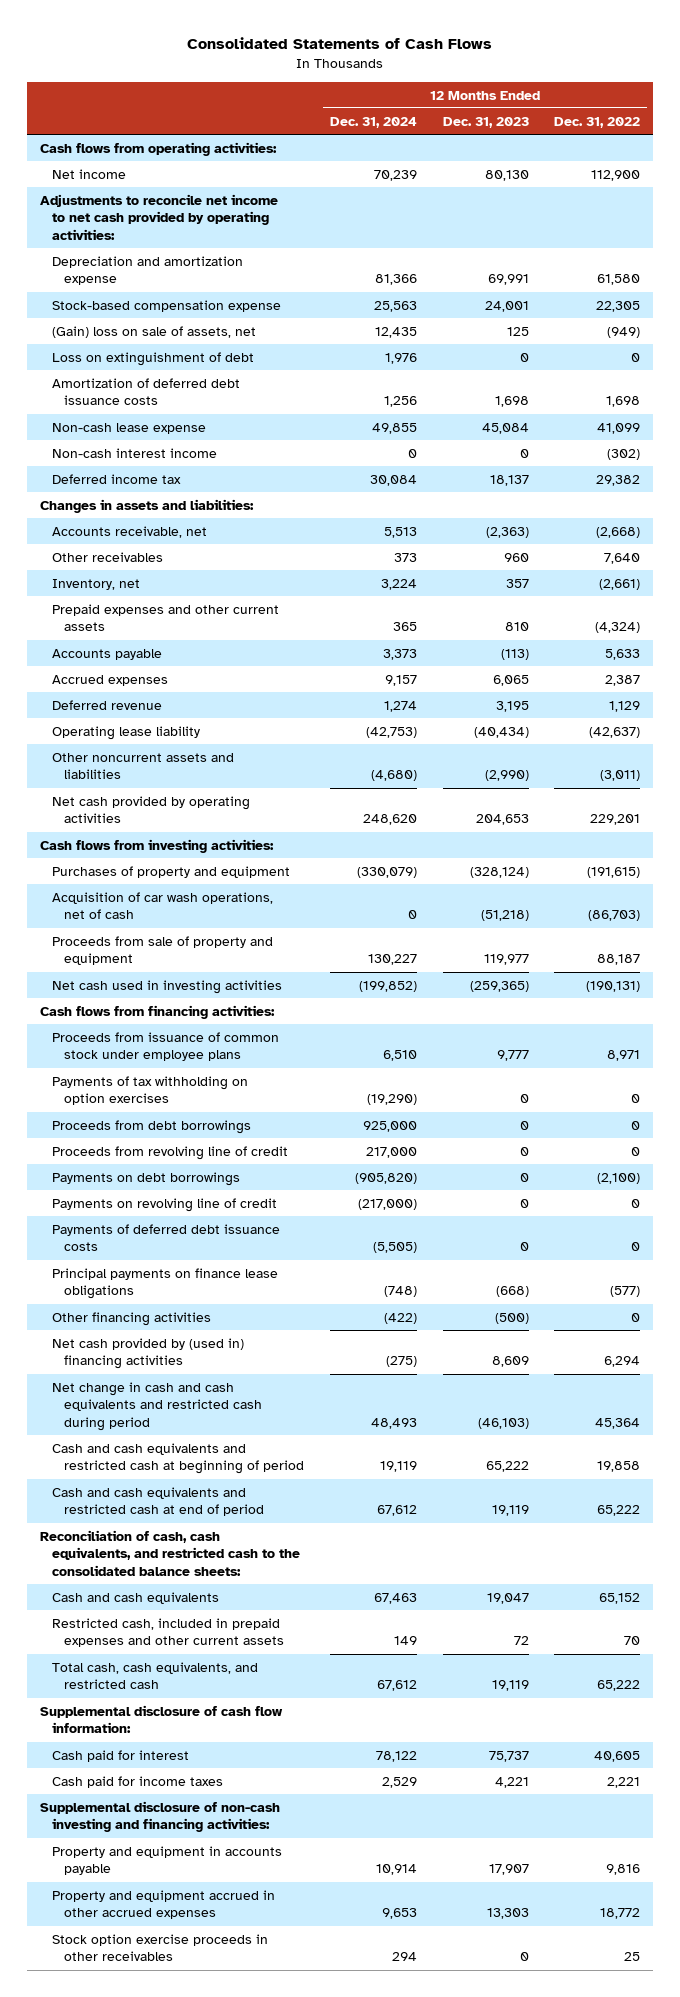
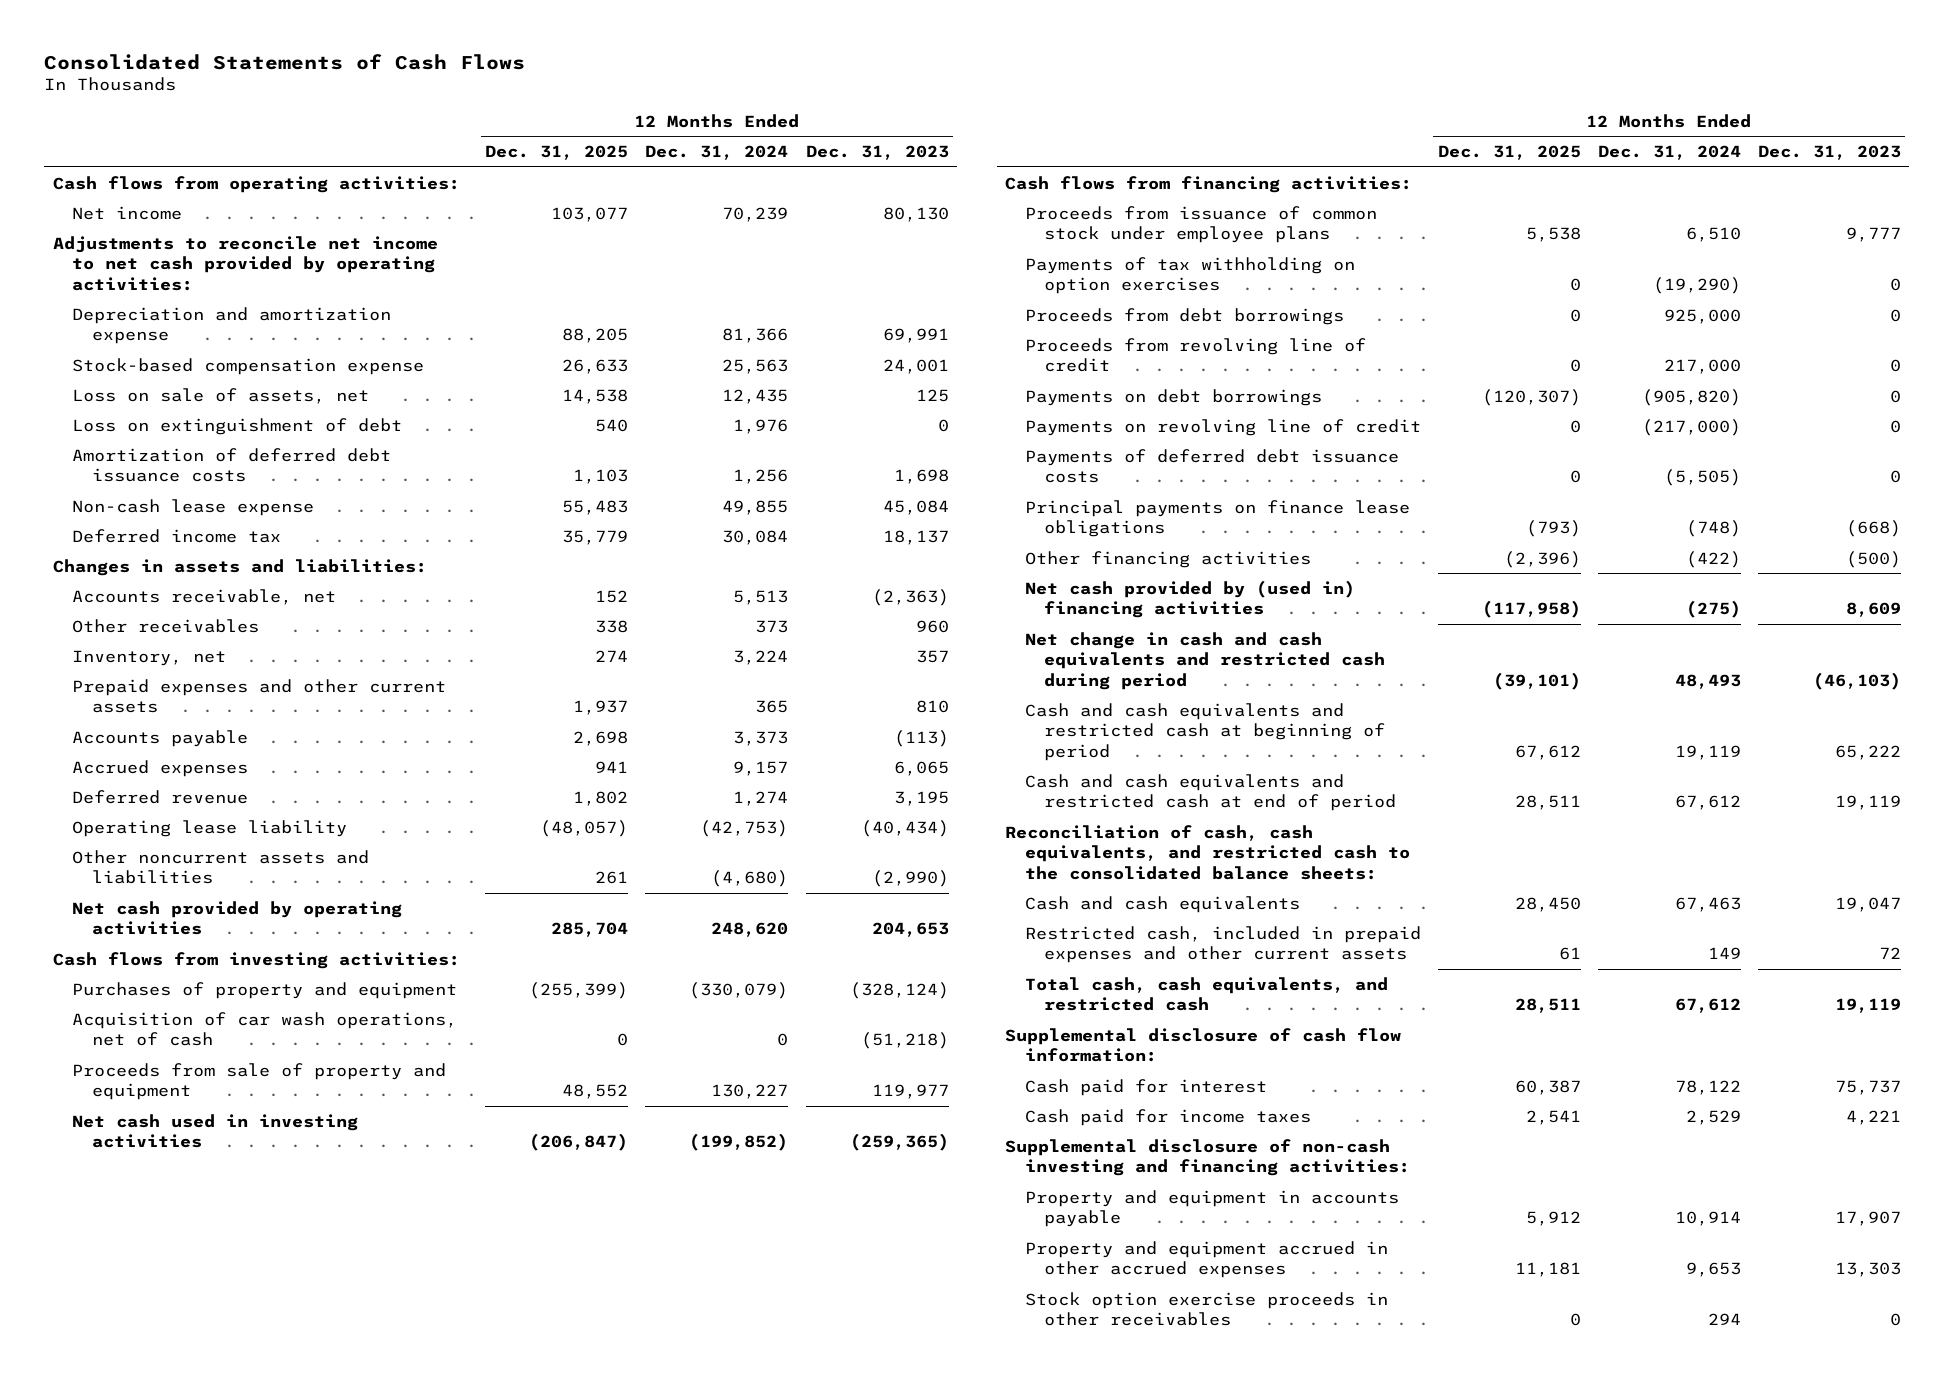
- | 12 Months Ended Dec. 31, 2024 | 12 Months Ended Dec. 31, 2023 | 12 Months Ended Dec. 31, 2022
+ | 12 Months Ended Dec. 31, 2025 | 12 Months Ended Dec. 31, 2024 | 12 Months Ended Dec. 31, 2023
- (Gain) loss on sale of assets, net | 12,435 | 125 | (949)
+ Loss on sale of assets, net | 14,538 | 12,435 | 125
- Non-cash interest income | 0 | 0 | (302)

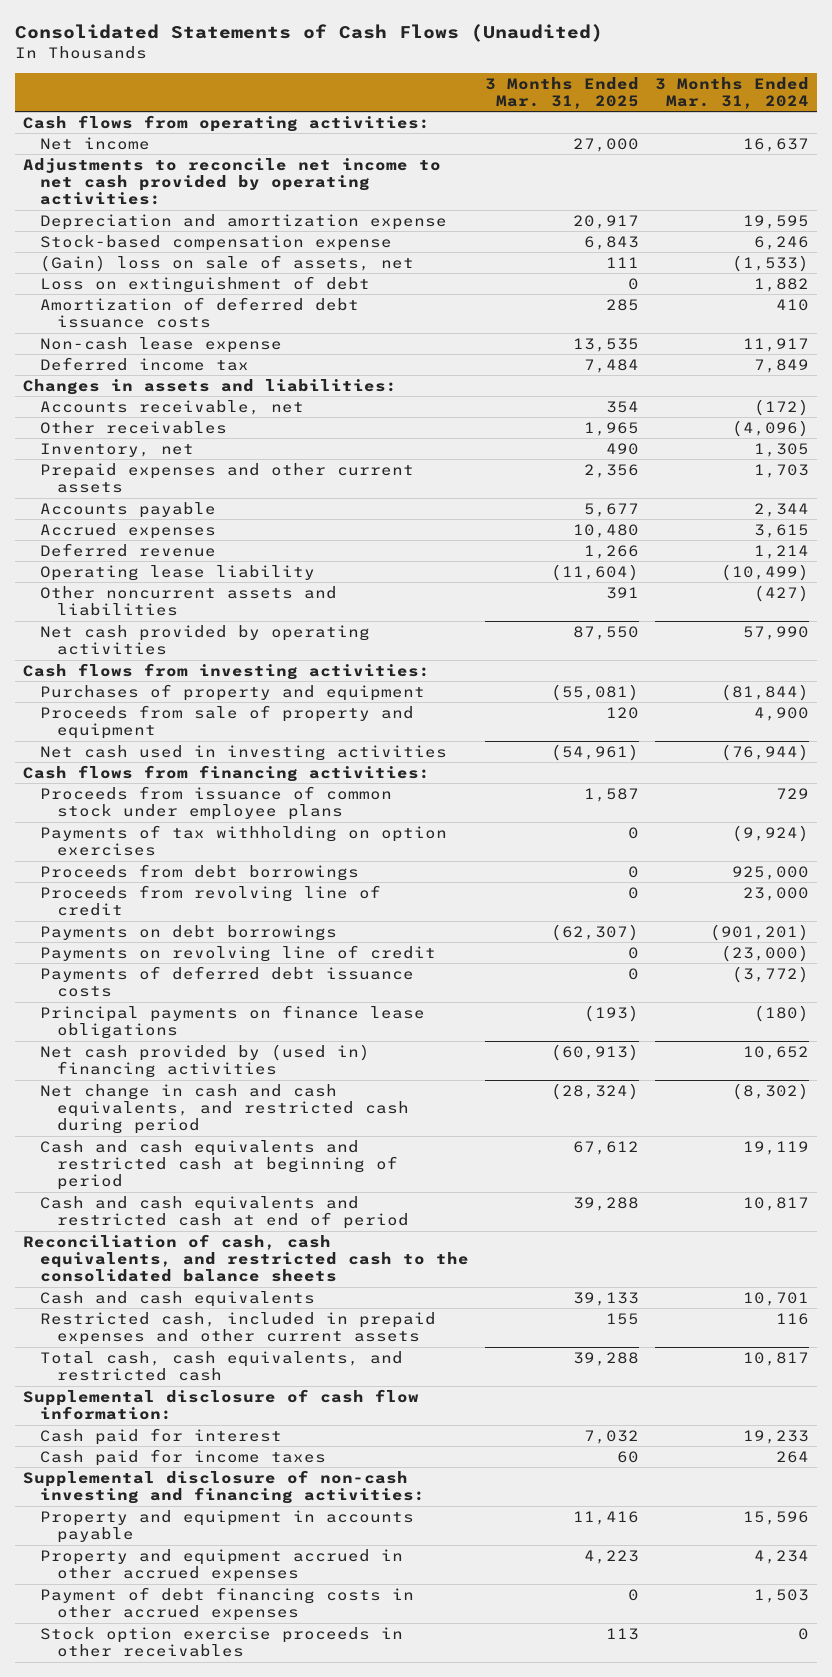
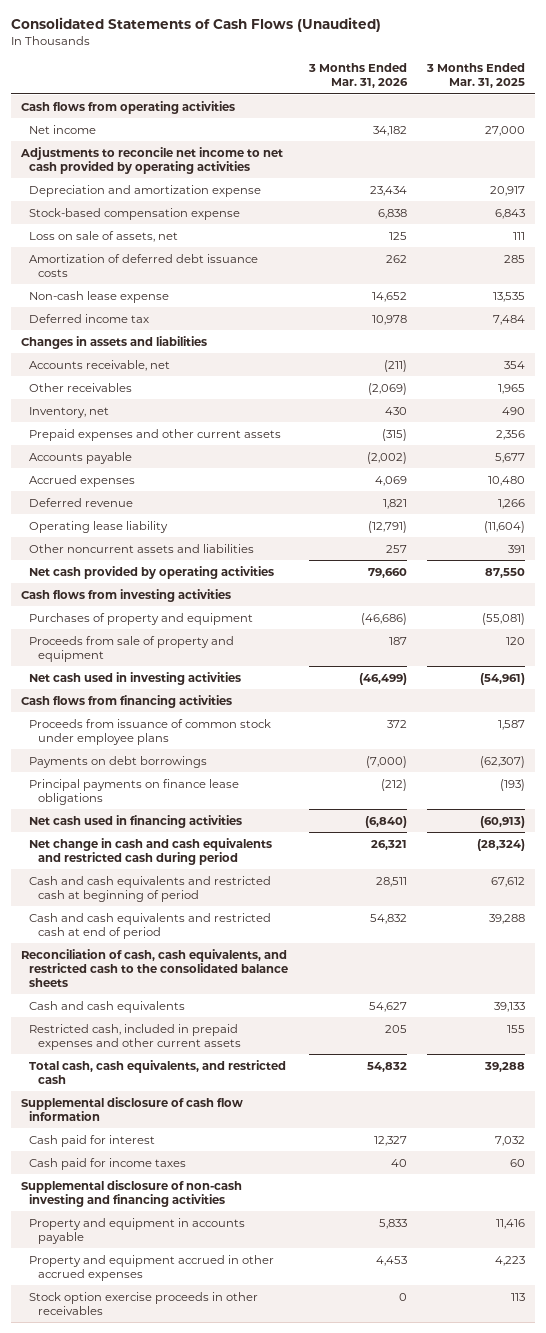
- | 3 Months Ended Mar. 31, 2025 | 3 Months Ended Mar. 31, 2024
+ | 3 Months Ended Mar. 31, 2026 | 3 Months Ended Mar. 31, 2025
- Cash flows from operating activities:
+ Cash flows from operating activities
- Adjustments to reconcile net income to net cash provided by operating activities:
+ Adjustments to reconcile net income to net cash provided by operating activities
- (Gain) loss on sale of assets, net | 111 | (1,533)
- Loss on extinguishment of debt | 0 | 1,882
+ Loss on sale of assets, net | 125 | 111
- Changes in assets and liabilities:
+ Changes in assets and liabilities
- Cash flows from investing activities:
+ Cash flows from investing activities
- Cash flows from financing activities:
+ Cash flows from financing activities
- Payments of tax withholding on option exercises | 0 | (9,924)
- Proceeds from debt borrowings | 0 | 925,000
- Proceeds from revolving line of credit | 0 | 23,000
- Payments on revolving line of credit | 0 | (23,000)
- Payments of deferred debt issuance costs | 0 | (3,772)
- Net cash provided by (used in) financing activities | (60,913) | 10,652
- Net change in cash and cash equivalents, and restricted cash during period | (28,324) | (8,302)
+ Net cash used in financing activities | (6,840) | (60,913)
+ Net change in cash and cash equivalents and restricted cash during period | 26,321 | (28,324)
- Supplemental disclosure of cash flow information:
+ Supplemental disclosure of cash flow information
- Supplemental disclosure of non-cash investing and financing activities:
+ Supplemental disclosure of non-cash investing and financing activities
- Payment of debt financing costs in other accrued expenses | 0 | 1,503

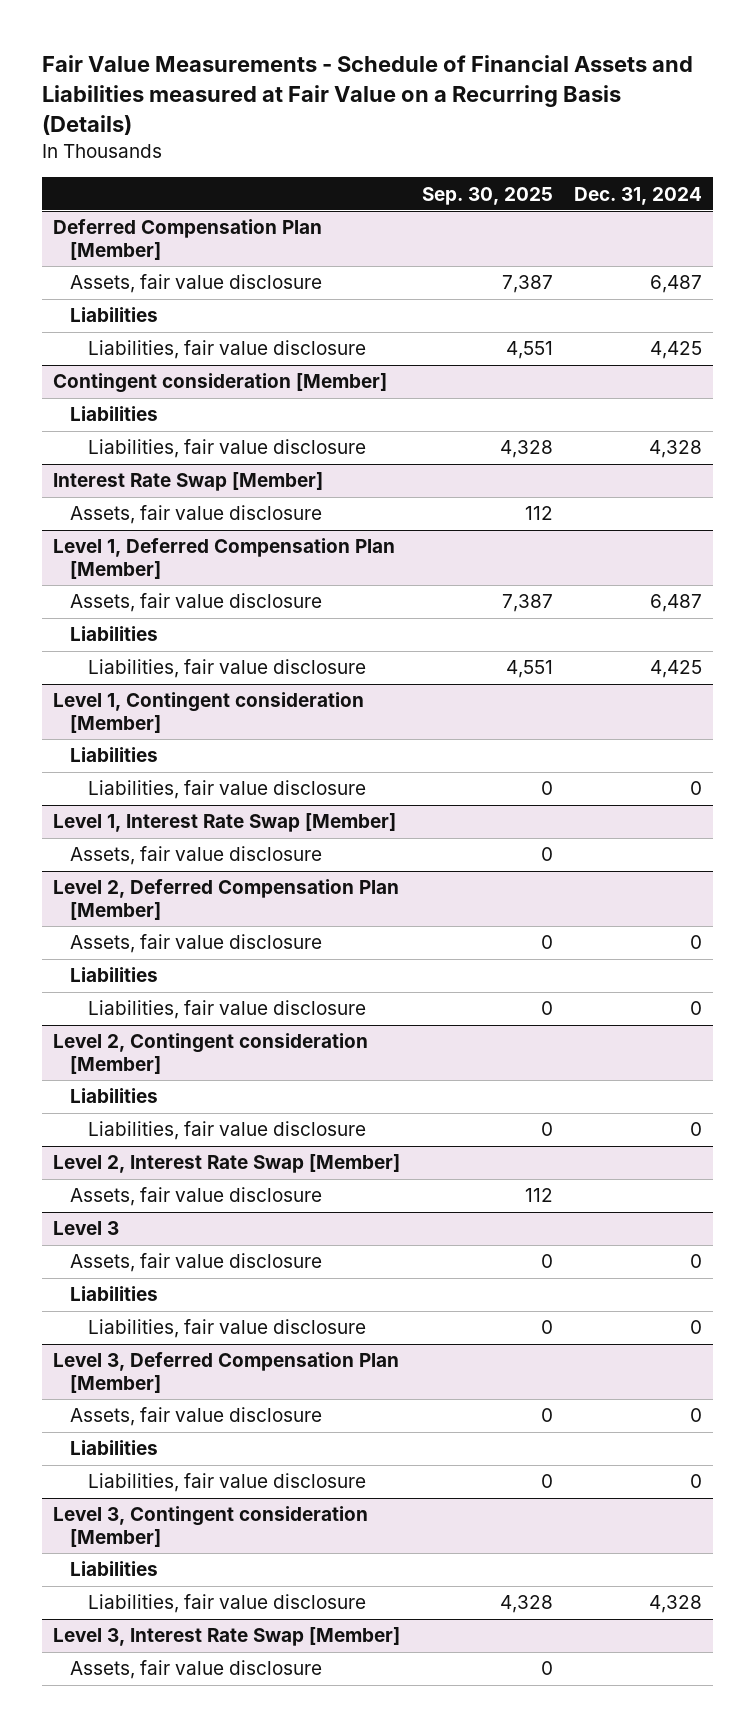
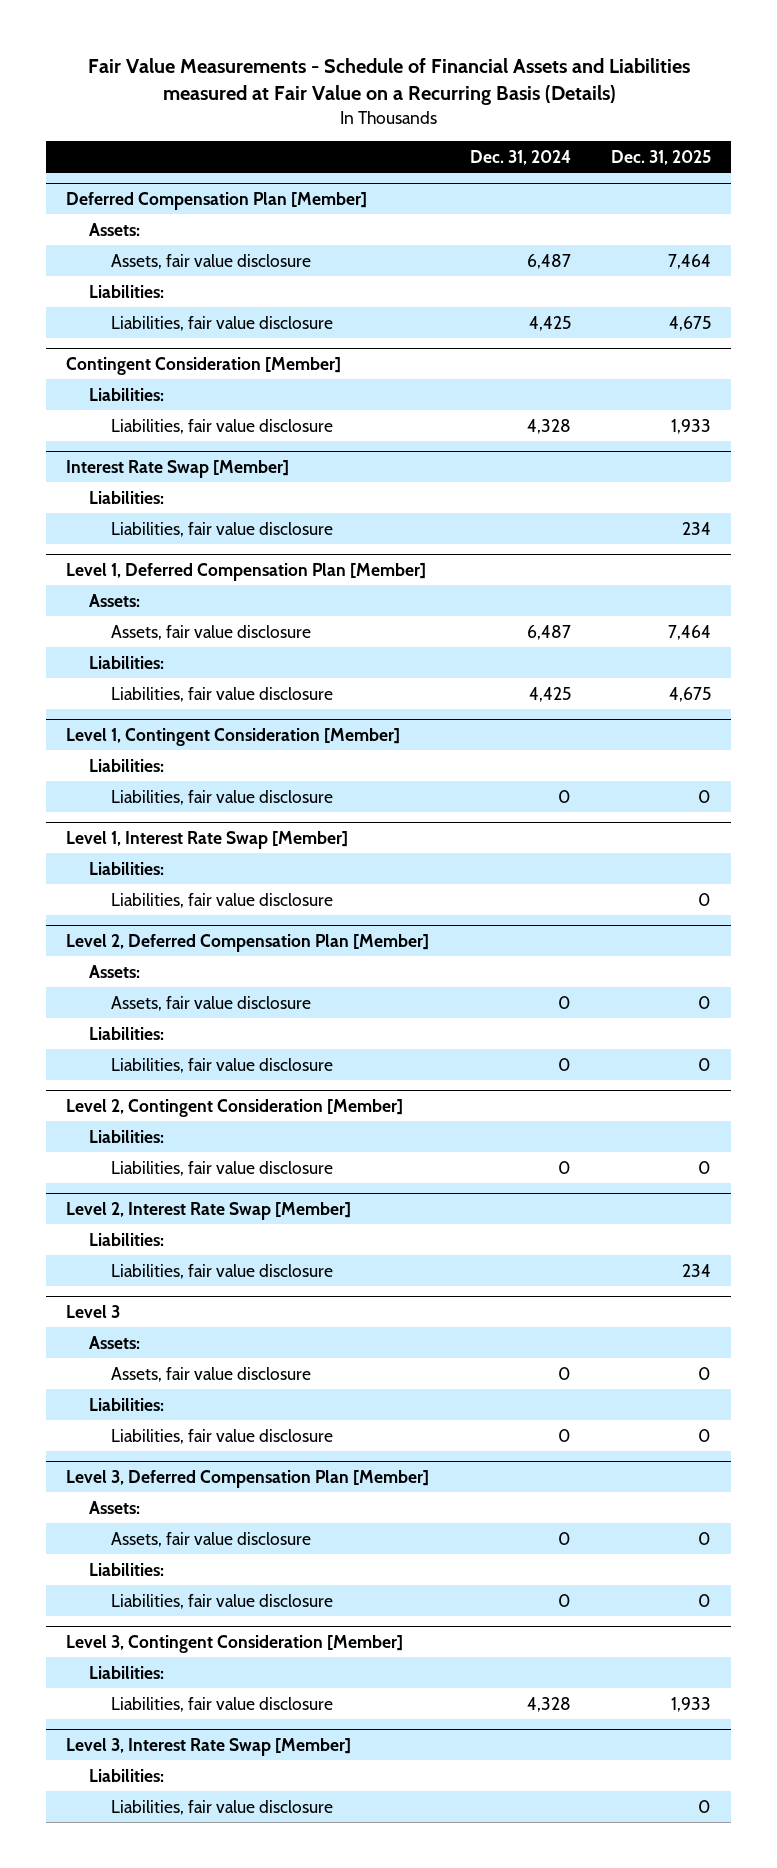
- | Sep. 30, 2025 | Dec. 31, 2024
+ | Dec. 31, 2024 | Dec. 31, 2025
@ Deferred Compensation Plan [Member]
+ Assets:
- Liabilities
+ Liabilities:
- Contingent consideration [Member]
- Liabilities
+ Contingent Consideration [Member]
+ Liabilities:
@ Interest Rate Swap [Member]
- Assets, fair value disclosure | 112 |
+ Liabilities:
+ Liabilities, fair value disclosure | | 234
@ Level 1, Deferred Compensation Plan [Member]
+ Assets:
- Liabilities
+ Liabilities:
- Level 1, Contingent consideration [Member]
- Liabilities
+ Level 1, Contingent Consideration [Member]
+ Liabilities:
@ Level 1, Interest Rate Swap [Member]
- Assets, fair value disclosure | 0 |
+ Liabilities:
+ Liabilities, fair value disclosure | | 0
@ Level 2, Deferred Compensation Plan [Member]
+ Assets:
- Liabilities
+ Liabilities:
- Level 2, Contingent consideration [Member]
- Liabilities
+ Level 2, Contingent Consideration [Member]
+ Liabilities:
@ Level 2, Interest Rate Swap [Member]
- Assets, fair value disclosure | 112 |
+ Liabilities:
+ Liabilities, fair value disclosure | | 234
@ Level 3
+ Assets:
- Liabilities
+ Liabilities:
@ Level 3, Deferred Compensation Plan [Member]
+ Assets:
- Liabilities
+ Liabilities:
- Level 3, Contingent consideration [Member]
- Liabilities
+ Level 3, Contingent Consideration [Member]
+ Liabilities:
@ Level 3, Interest Rate Swap [Member]
- Assets, fair value disclosure | 0 |
+ Liabilities:
+ Liabilities, fair value disclosure | | 0

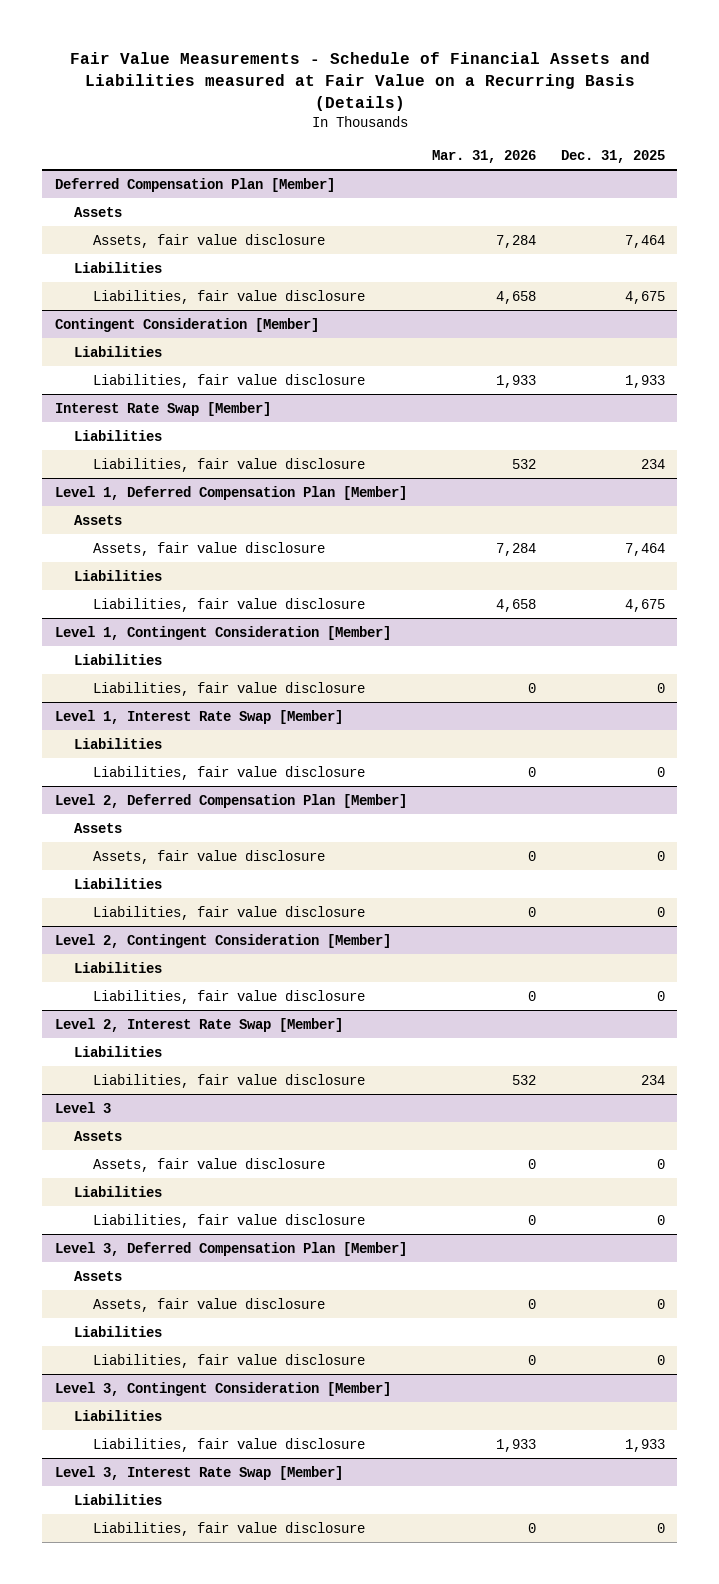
- | Dec. 31, 2024 | Dec. 31, 2025
+ | Mar. 31, 2026 | Dec. 31, 2025
@ Deferred Compensation Plan [Member]
- Assets:
+ Assets
- Liabilities:
+ Liabilities
@ Contingent Consideration [Member]
- Liabilities:
+ Liabilities
@ Interest Rate Swap [Member]
- Liabilities:
+ Liabilities
@ Level 1, Deferred Compensation Plan [Member]
- Assets:
+ Assets
- Liabilities:
+ Liabilities
@ Level 1, Contingent Consideration [Member]
- Liabilities:
+ Liabilities
@ Level 1, Interest Rate Swap [Member]
- Liabilities:
+ Liabilities
@ Level 2, Deferred Compensation Plan [Member]
- Assets:
+ Assets
- Liabilities:
+ Liabilities
@ Level 2, Contingent Consideration [Member]
- Liabilities:
+ Liabilities
@ Level 2, Interest Rate Swap [Member]
- Liabilities:
+ Liabilities
@ Level 3
- Assets:
+ Assets
- Liabilities:
+ Liabilities
@ Level 3, Deferred Compensation Plan [Member]
- Assets:
+ Assets
- Liabilities:
+ Liabilities
@ Level 3, Contingent Consideration [Member]
- Liabilities:
+ Liabilities
@ Level 3, Interest Rate Swap [Member]
- Liabilities:
+ Liabilities

